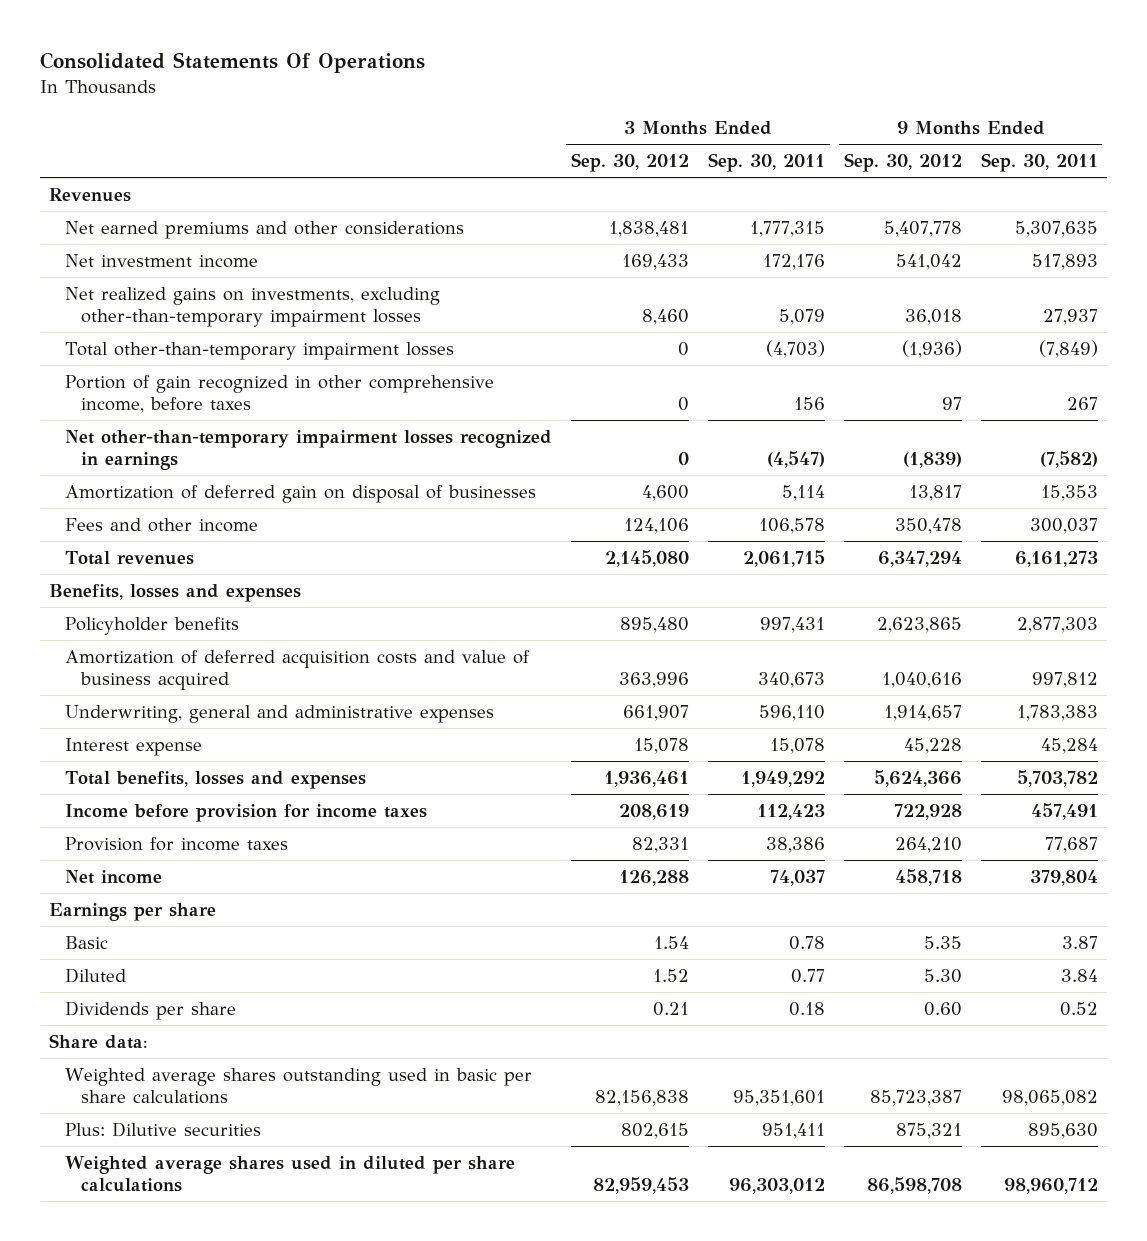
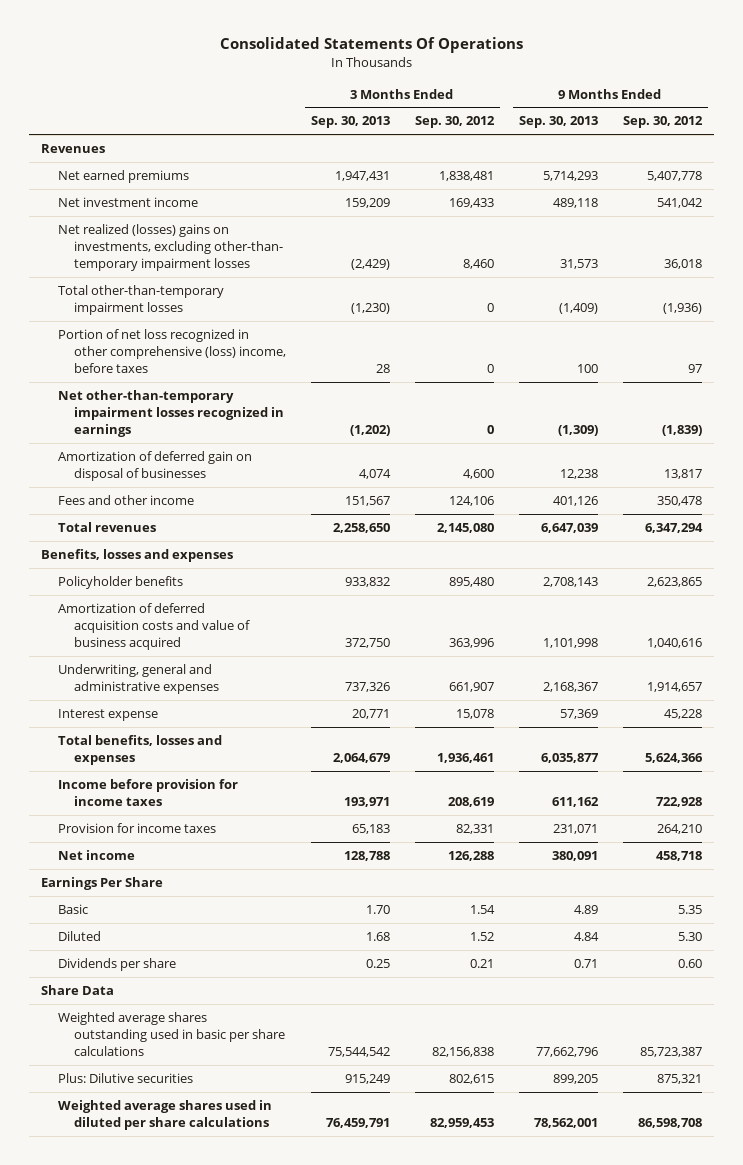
- | 3 Months Ended Sep. 30, 2012 | 3 Months Ended Sep. 30, 2011 | 9 Months Ended Sep. 30, 2012 | 9 Months Ended Sep. 30, 2011
+ | 3 Months Ended Sep. 30, 2013 | 3 Months Ended Sep. 30, 2012 | 9 Months Ended Sep. 30, 2013 | 9 Months Ended Sep. 30, 2012
- Net earned premiums and other considerations | 1,838,481 | 1,777,315 | 5,407,778 | 5,307,635
+ Net earned premiums | 1,947,431 | 1,838,481 | 5,714,293 | 5,407,778
- Net realized gains on investments, excluding other-than-temporary impairment losses | 8,460 | 5,079 | 36,018 | 27,937
+ Net realized (losses) gains on investments, excluding other-than- temporary impairment losses | (2,429) | 8,460 | 31,573 | 36,018
- Portion of gain recognized in other comprehensive income, before taxes | 0 | 156 | 97 | 267
+ Portion of net loss recognized in other comprehensive (loss) income, before taxes | 28 | 0 | 100 | 97
- Earnings per share
+ Earnings Per Share
- Share data:
+ Share Data

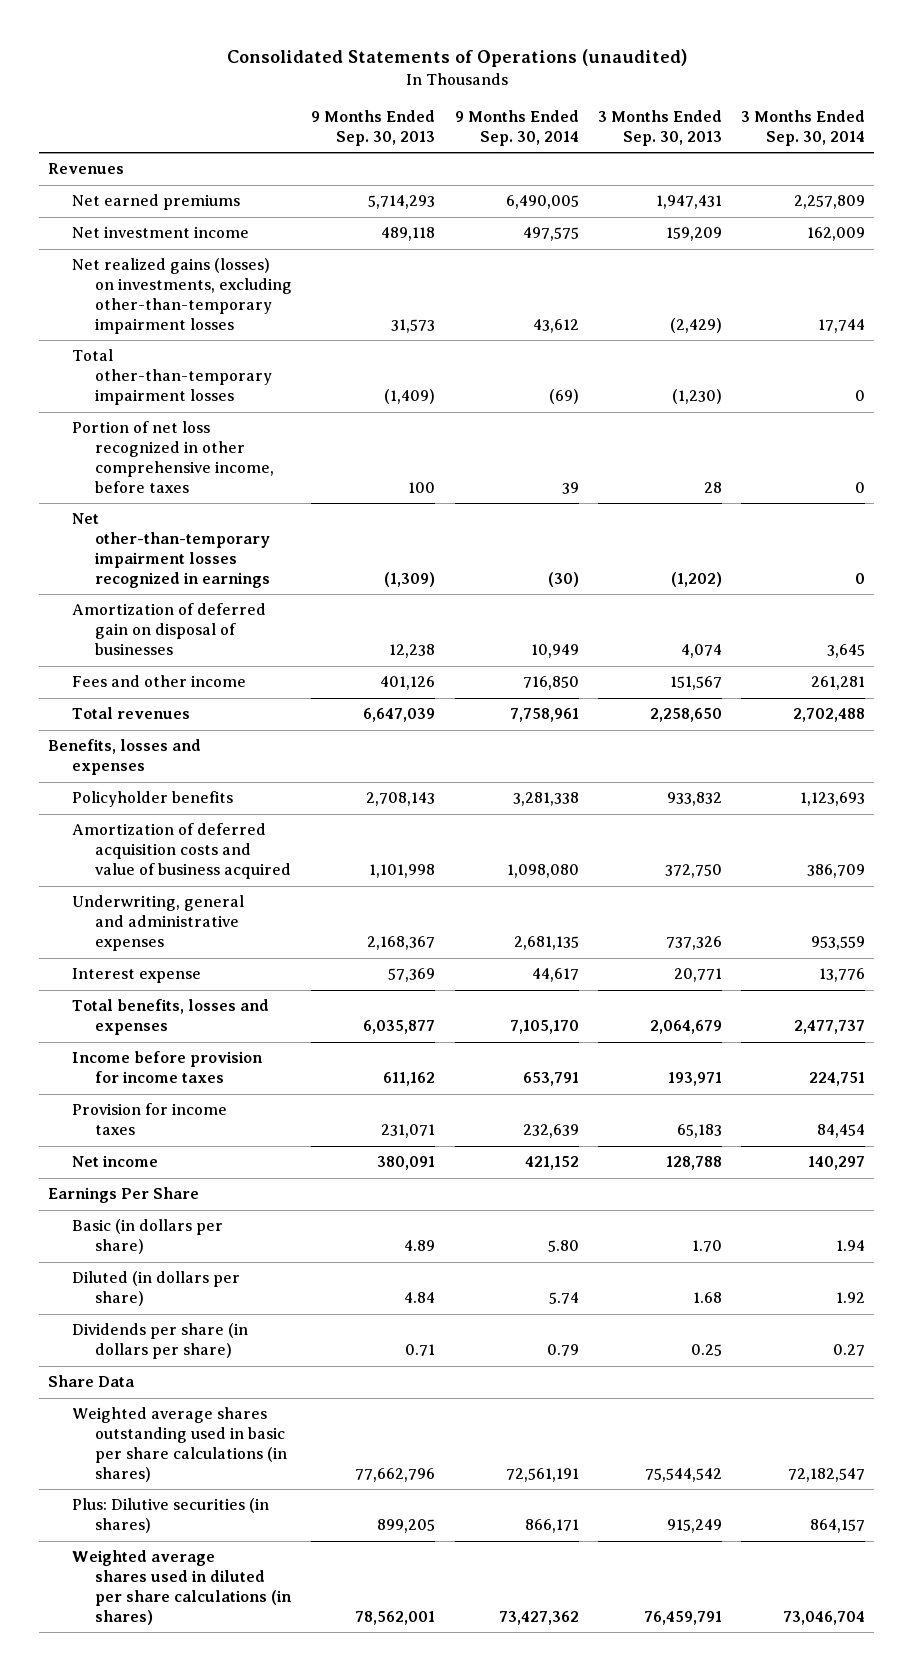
- Consolidated Statements Of Operations
+ Consolidated Statements of Operations (unaudited)
- | 3 Months Ended Sep. 30, 2013 | 3 Months Ended Sep. 30, 2012 | 9 Months Ended Sep. 30, 2013 | 9 Months Ended Sep. 30, 2012
+ | 9 Months Ended Sep. 30, 2013 | 9 Months Ended Sep. 30, 2014 | 3 Months Ended Sep. 30, 2013 | 3 Months Ended Sep. 30, 2014
- Net realized (losses) gains on investments, excluding other-than- temporary impairment losses | (2,429) | 8,460 | 31,573 | 36,018
+ Net realized gains (losses) on investments, excluding other-than-temporary impairment losses | 31,573 | 43,612 | (2,429) | 17,744
- Portion of net loss recognized in other comprehensive (loss) income, before taxes | 28 | 0 | 100 | 97
+ Portion of net loss recognized in other comprehensive income, before taxes | 100 | 39 | 28 | 0
- Basic | 1.70 | 1.54 | 4.89 | 5.35
- Diluted | 1.68 | 1.52 | 4.84 | 5.30
- Dividends per share | 0.25 | 0.21 | 0.71 | 0.60
+ Basic (in dollars per share) | 4.89 | 5.80 | 1.70 | 1.94
+ Diluted (in dollars per share) | 4.84 | 5.74 | 1.68 | 1.92
+ Dividends per share (in dollars per share) | 0.71 | 0.79 | 0.25 | 0.27
- Weighted average shares outstanding used in basic per share calculations | 75,544,542 | 82,156,838 | 77,662,796 | 85,723,387
- Plus: Dilutive securities | 915,249 | 802,615 | 899,205 | 875,321
- Weighted average shares used in diluted per share calculations | 76,459,791 | 82,959,453 | 78,562,001 | 86,598,708
+ Weighted average shares outstanding used in basic per share calculations (in shares) | 77,662,796 | 72,561,191 | 75,544,542 | 72,182,547
+ Plus: Dilutive securities (in shares) | 899,205 | 866,171 | 915,249 | 864,157
+ Weighted average shares used in diluted per share calculations (in shares) | 78,562,001 | 73,427,362 | 76,459,791 | 73,046,704

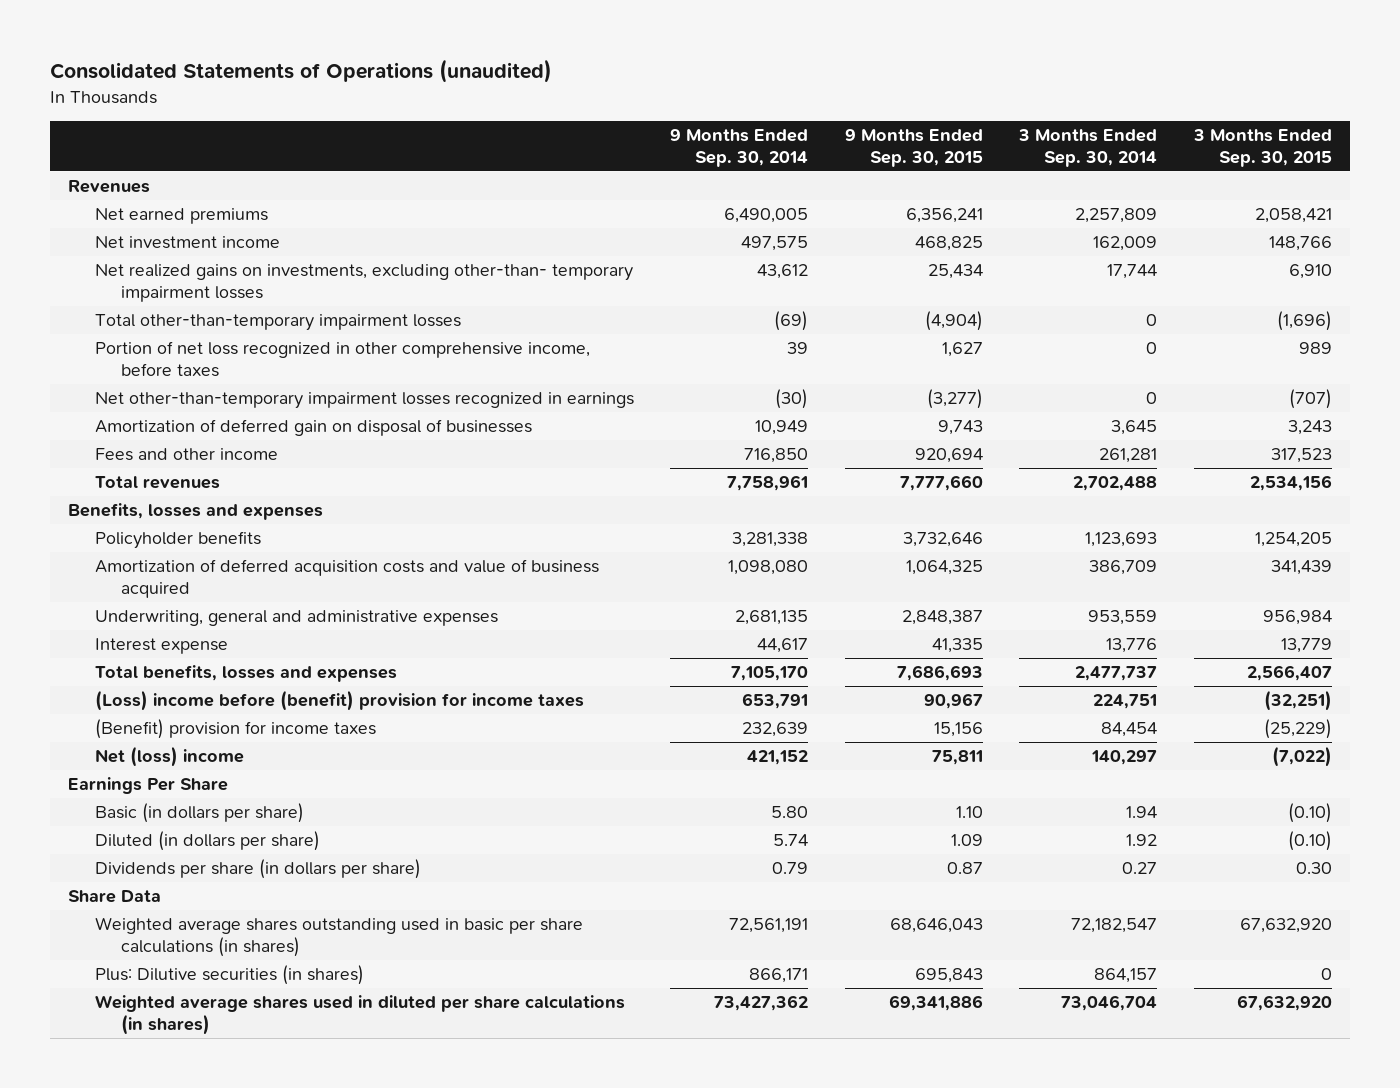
- | 9 Months Ended Sep. 30, 2013 | 9 Months Ended Sep. 30, 2014 | 3 Months Ended Sep. 30, 2013 | 3 Months Ended Sep. 30, 2014
+ | 9 Months Ended Sep. 30, 2014 | 9 Months Ended Sep. 30, 2015 | 3 Months Ended Sep. 30, 2014 | 3 Months Ended Sep. 30, 2015
- Net realized gains (losses) on investments, excluding other-than-temporary impairment losses | 31,573 | 43,612 | (2,429) | 17,744
+ Net realized gains on investments, excluding other-than- temporary impairment losses | 43,612 | 25,434 | 17,744 | 6,910
- Income before provision for income taxes | 611,162 | 653,791 | 193,971 | 224,751
- Provision for income taxes | 231,071 | 232,639 | 65,183 | 84,454
- Net income | 380,091 | 421,152 | 128,788 | 140,297
+ (Loss) income before (benefit) provision for income taxes | 653,791 | 90,967 | 224,751 | (32,251)
+ (Benefit) provision for income taxes | 232,639 | 15,156 | 84,454 | (25,229)
+ Net (loss) income | 421,152 | 75,811 | 140,297 | (7,022)

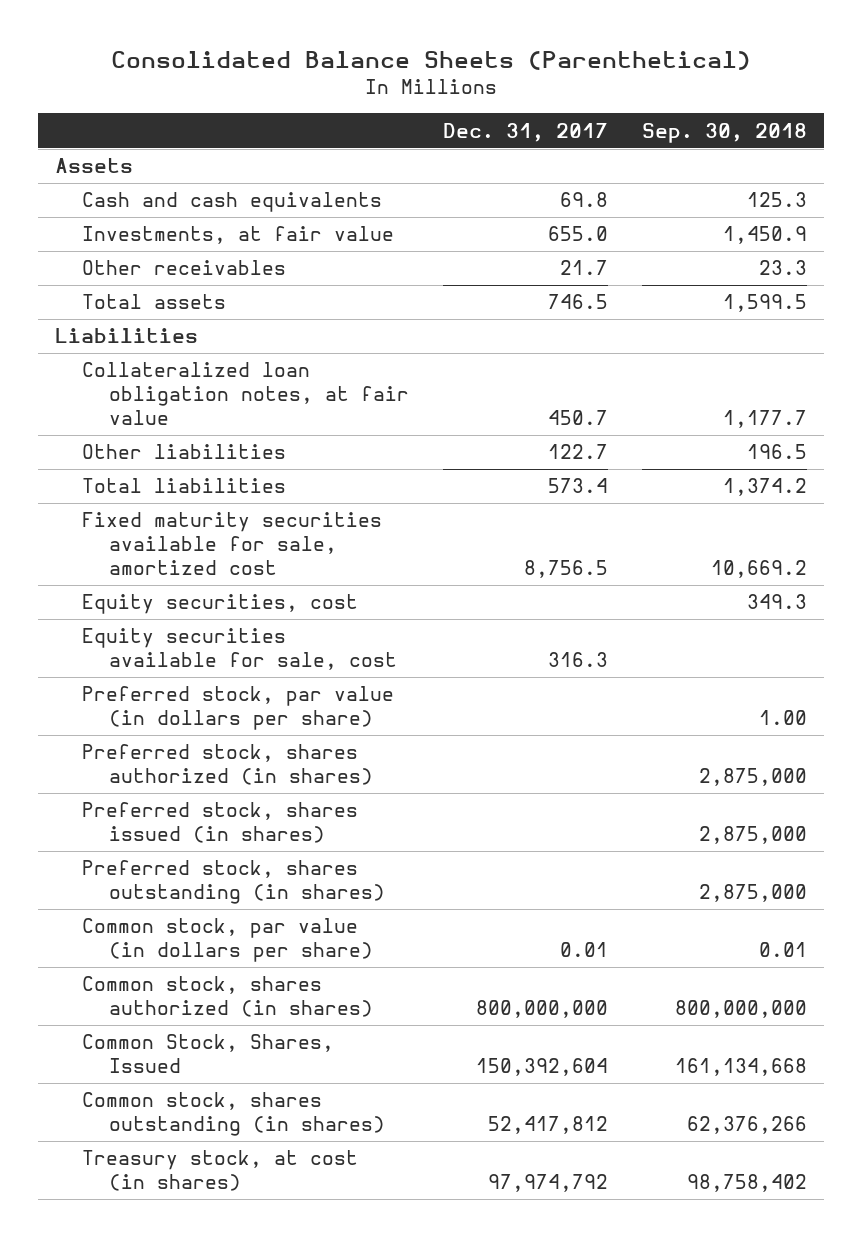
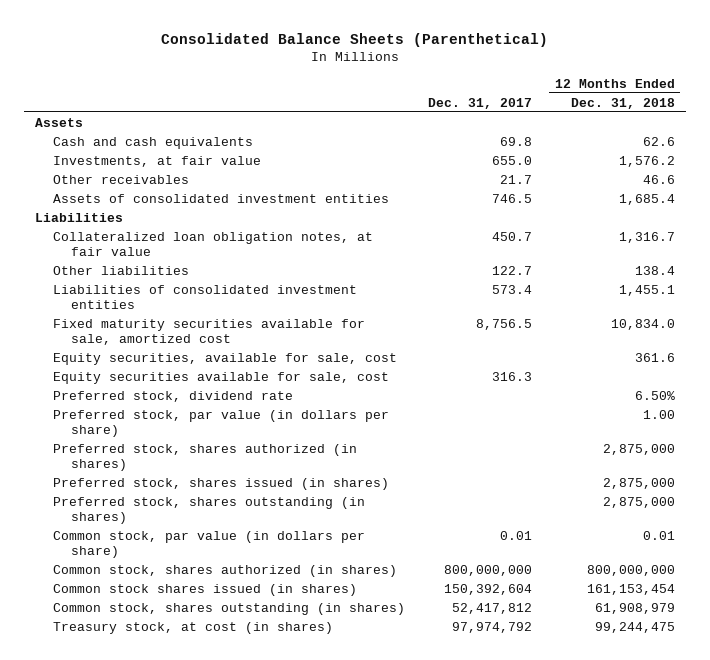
- | Dec. 31, 2017 | Sep. 30, 2018
+ | Dec. 31, 2017 | 12 Months Ended Dec. 31, 2018
- Total assets | 746.5 | 1,599.5
+ Assets of consolidated investment entities | 746.5 | 1,685.4
- Total liabilities | 573.4 | 1,374.2
+ Liabilities of consolidated investment entities | 573.4 | 1,455.1
- Equity securities, cost | | 349.3
+ Equity securities, available for sale, cost | | 361.6
+ Preferred stock, dividend rate | | 6.50%
- Common Stock, Shares, Issued | 150,392,604 | 161,134,668
+ Common stock shares issued (in shares) | 150,392,604 | 161,153,454

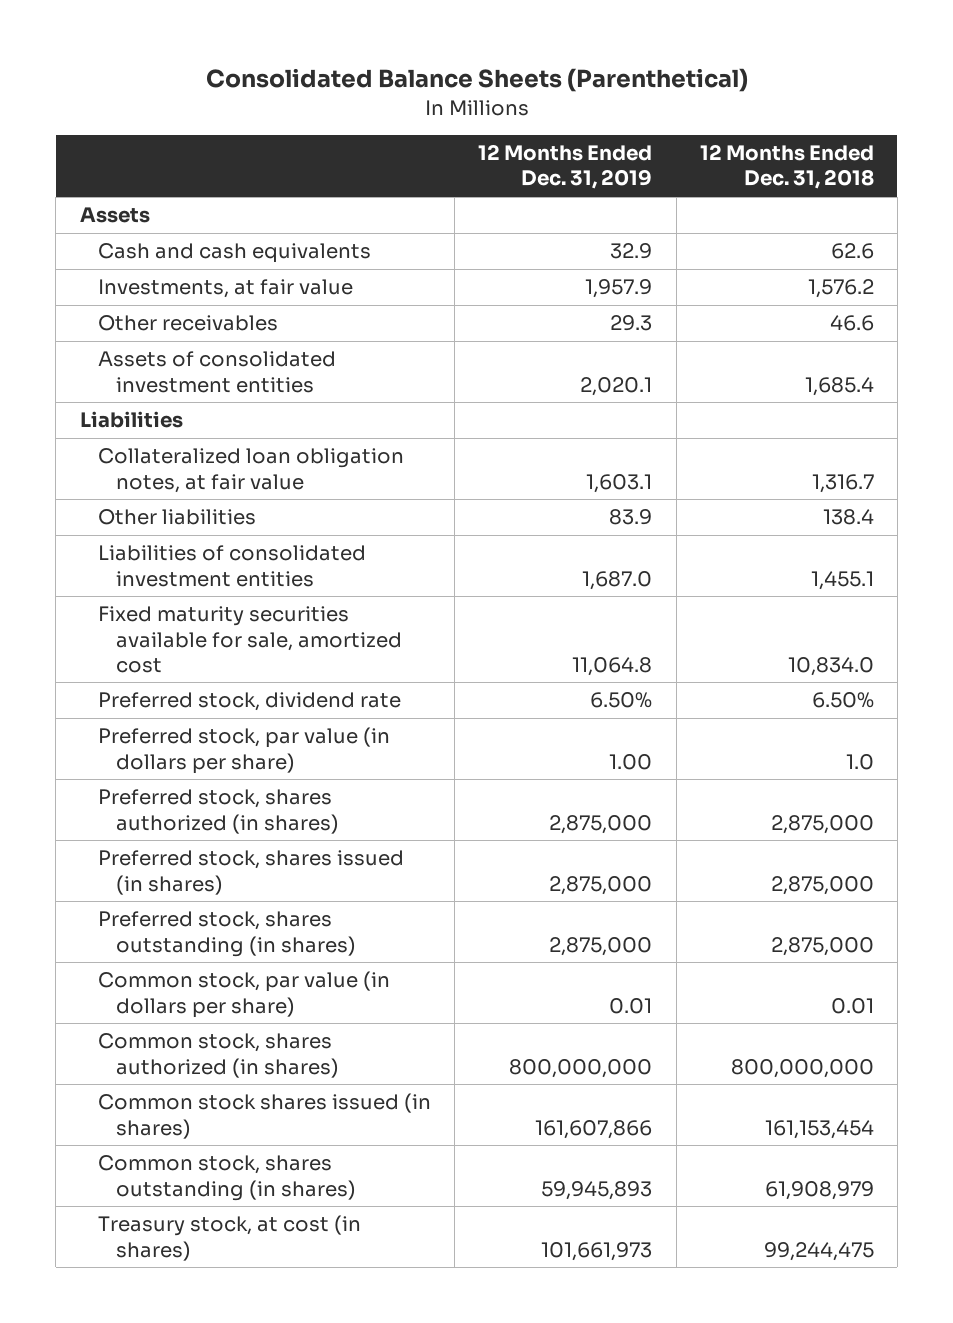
- | Dec. 31, 2017 | 12 Months Ended Dec. 31, 2018
+ | 12 Months Ended Dec. 31, 2019 | 12 Months Ended Dec. 31, 2018
- Equity securities, available for sale, cost | | 361.6
- Equity securities available for sale, cost | 316.3 |
- Preferred stock, par value (in dollars per share) | | 1.00
+ Preferred stock, par value (in dollars per share) | 1.00 | 1.0

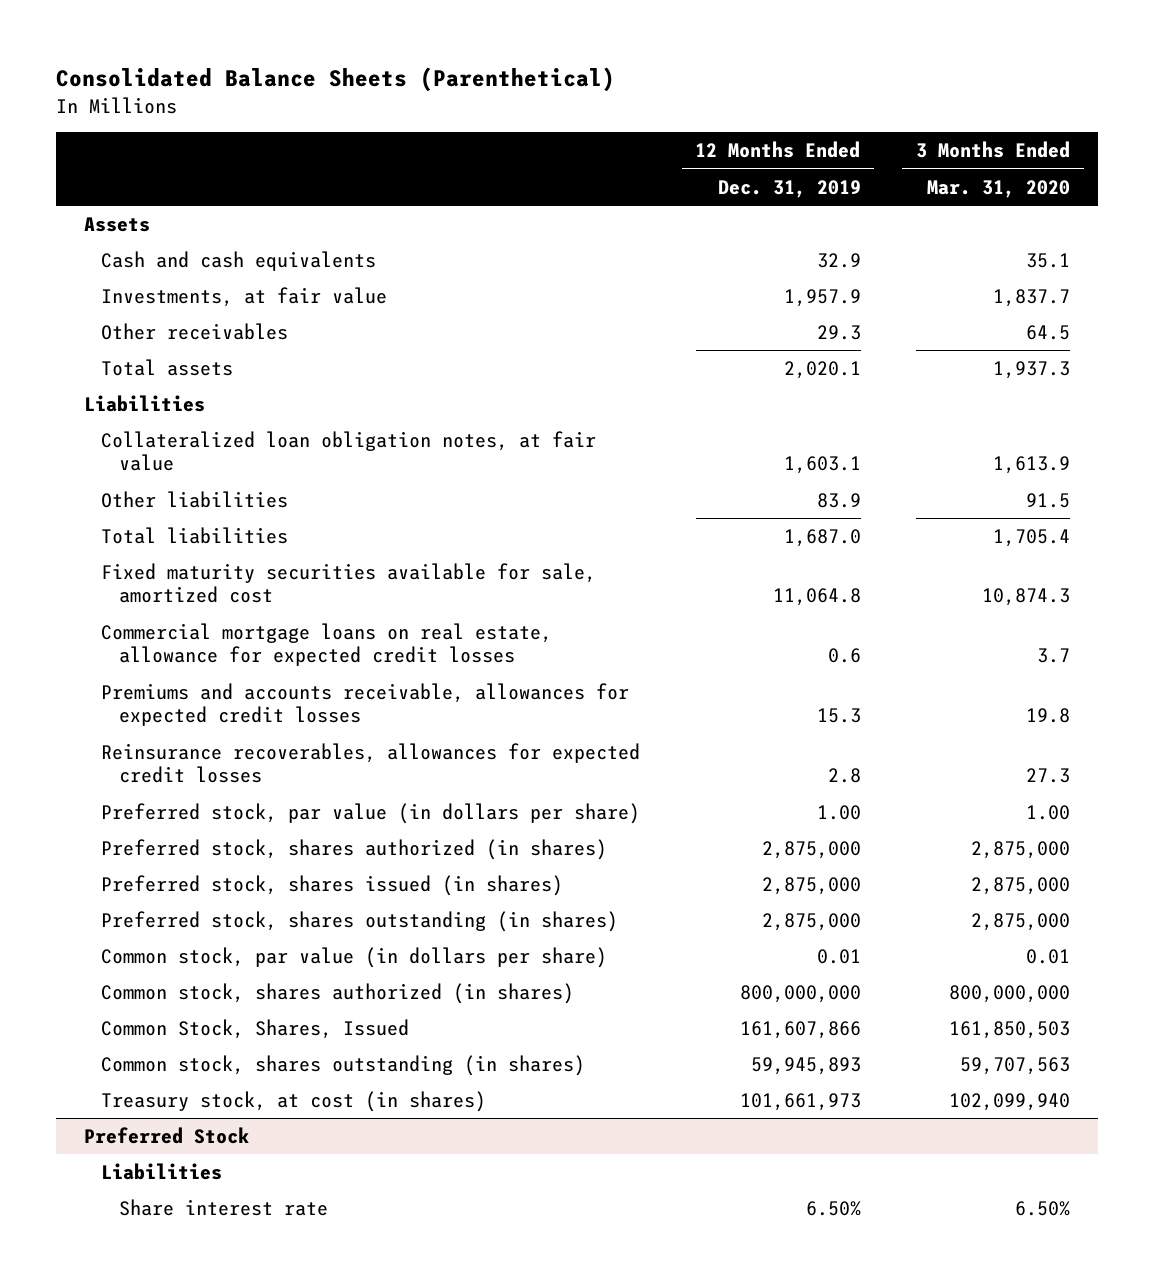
- | 12 Months Ended Dec. 31, 2019 | 12 Months Ended Dec. 31, 2018
+ | 12 Months Ended Dec. 31, 2019 | 3 Months Ended Mar. 31, 2020
- Assets of consolidated investment entities | 2,020.1 | 1,685.4
+ Total assets | 2,020.1 | 1,937.3
- Liabilities of consolidated investment entities | 1,687.0 | 1,455.1
+ Total liabilities | 1,687.0 | 1,705.4
- Preferred stock, dividend rate | 6.50% | 6.50%
+ Commercial mortgage loans on real estate, allowance for expected credit losses | 0.6 | 3.7
+ Premiums and accounts receivable, allowances for expected credit losses | 15.3 | 19.8
+ Reinsurance recoverables, allowances for expected credit losses | 2.8 | 27.3
- Common stock shares issued (in shares) | 161,607,866 | 161,153,454
+ Common Stock, Shares, Issued | 161,607,866 | 161,850,503
+ Preferred Stock
+ Liabilities
+ Share interest rate | 6.50% | 6.50%

